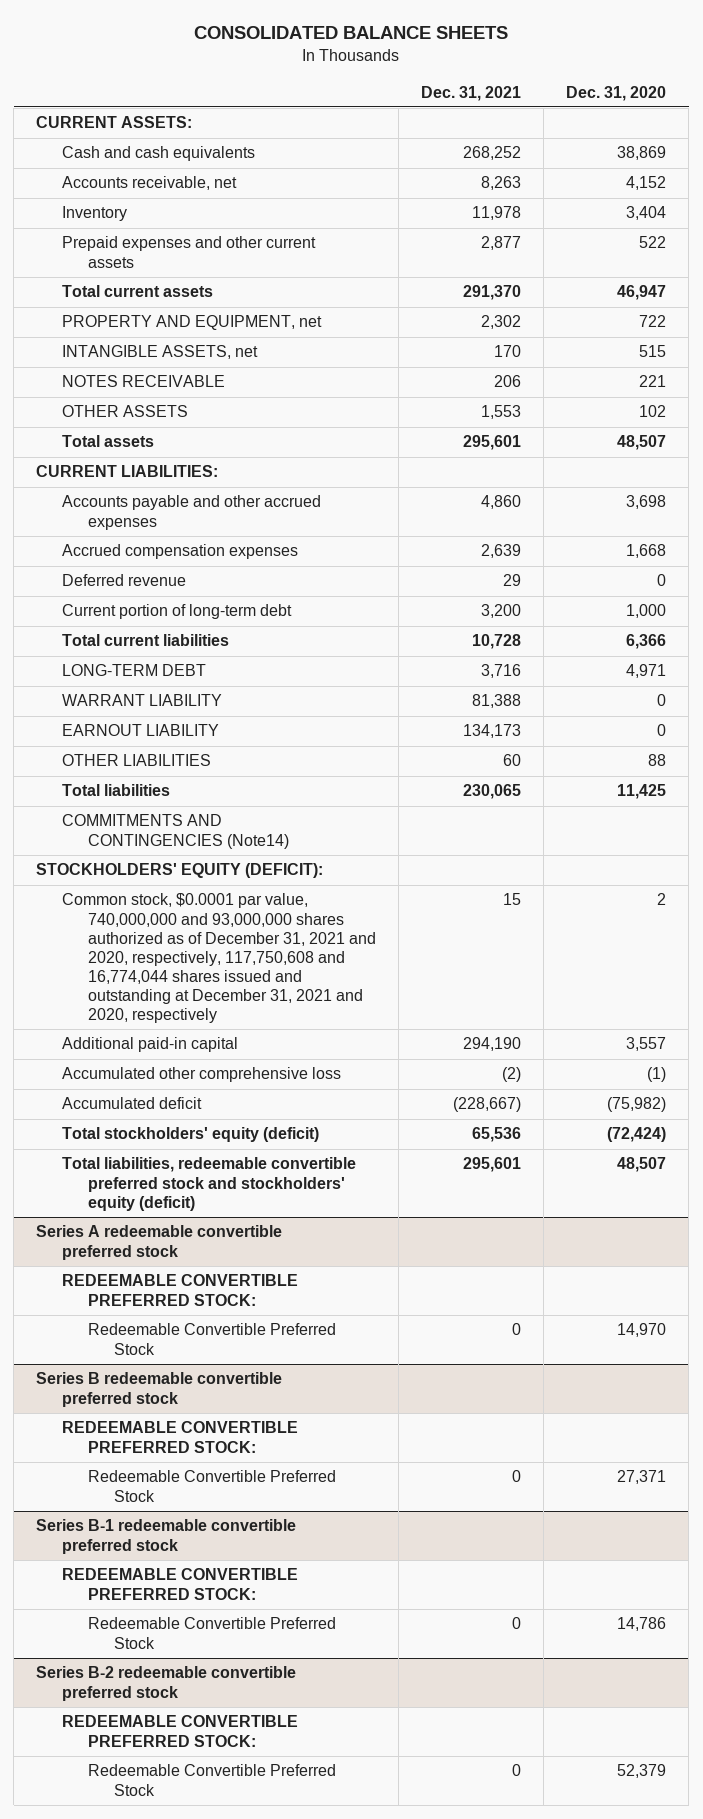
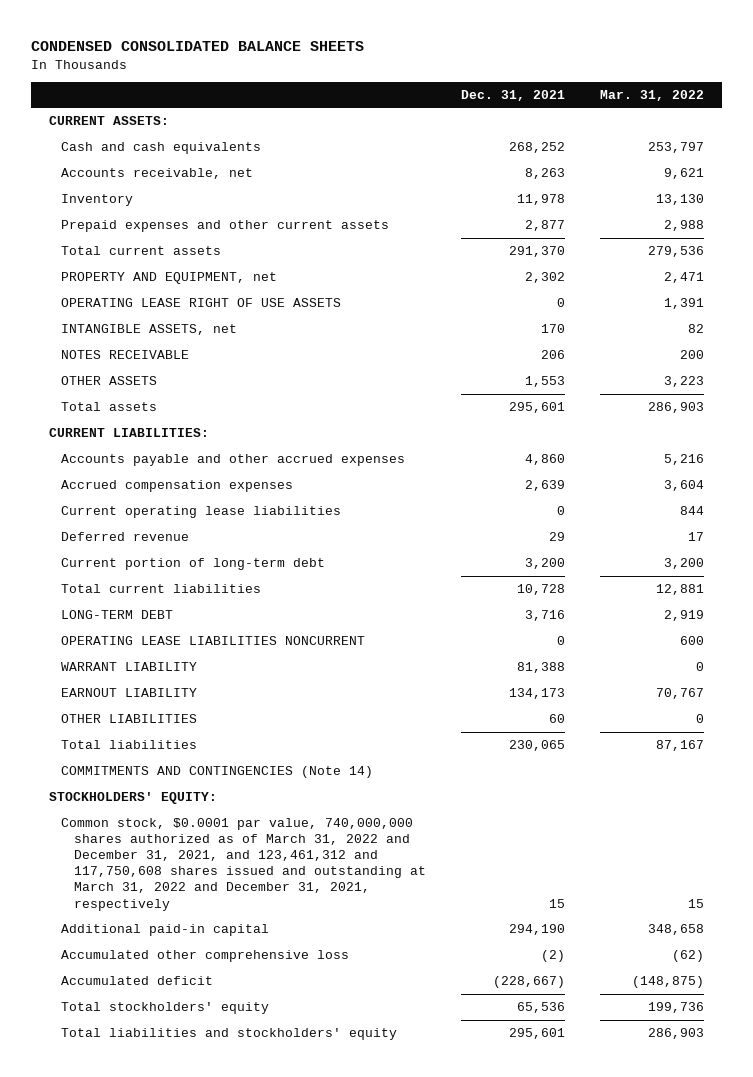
- CONSOLIDATED BALANCE SHEETS
+ CONDENSED CONSOLIDATED BALANCE SHEETS
- | Dec. 31, 2021 | Dec. 31, 2020
+ | Dec. 31, 2021 | Mar. 31, 2022
+ OPERATING LEASE RIGHT OF USE ASSETS | 0 | 1,391
+ Current operating lease liabilities | 0 | 844
+ OPERATING LEASE LIABILITIES NONCURRENT | 0 | 600
- COMMITMENTS AND CONTINGENCIES (Note14)
- STOCKHOLDERS' EQUITY (DEFICIT):
- Common stock, $0.0001 par value, 740,000,000 and 93,000,000 shares authorized as of December 31, 2021 and 2020, respectively, 117,750,608 and 16,774,044 shares issued and outstanding at December 31, 2021 and 2020, respectively | 15 | 2
+ COMMITMENTS AND CONTINGENCIES (Note 14)
+ STOCKHOLDERS' EQUITY:
+ Common stock, $0.0001 par value, 740,000,000 shares authorized as of March 31, 2022 and December 31, 2021, and 123,461,312 and 117,750,608 shares issued and outstanding at March 31, 2022 and December 31, 2021, respectively | 15 | 15
- Total stockholders' equity (deficit) | 65,536 | (72,424)
- Total liabilities, redeemable convertible preferred stock and stockholders' equity (deficit) | 295,601 | 48,507
- Series A redeemable convertible preferred stock
- REDEEMABLE CONVERTIBLE PREFERRED STOCK:
- Redeemable Convertible Preferred Stock | 0 | 14,970
- Series B redeemable convertible preferred stock
- REDEEMABLE CONVERTIBLE PREFERRED STOCK:
- Redeemable Convertible Preferred Stock | 0 | 27,371
- Series B-1 redeemable convertible preferred stock
- REDEEMABLE CONVERTIBLE PREFERRED STOCK:
- Redeemable Convertible Preferred Stock | 0 | 14,786
- Series B-2 redeemable convertible preferred stock
- REDEEMABLE CONVERTIBLE PREFERRED STOCK:
- Redeemable Convertible Preferred Stock | 0 | 52,379
+ Total stockholders' equity | 65,536 | 199,736
+ Total liabilities and stockholders' equity | 295,601 | 286,903

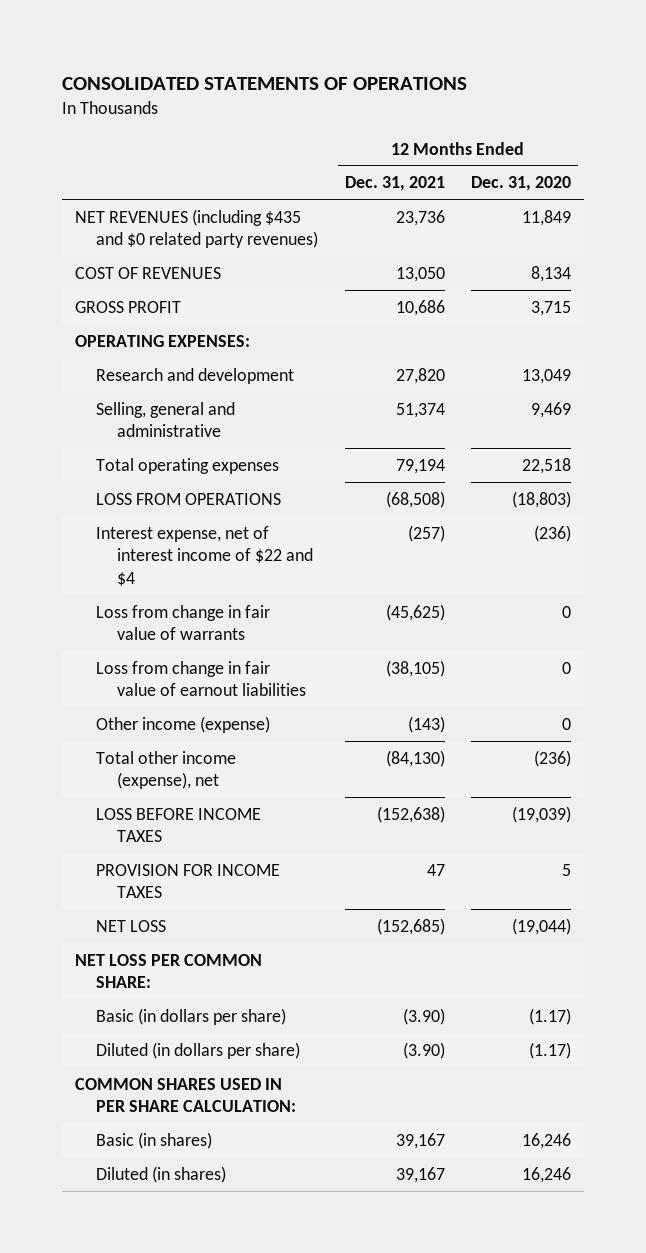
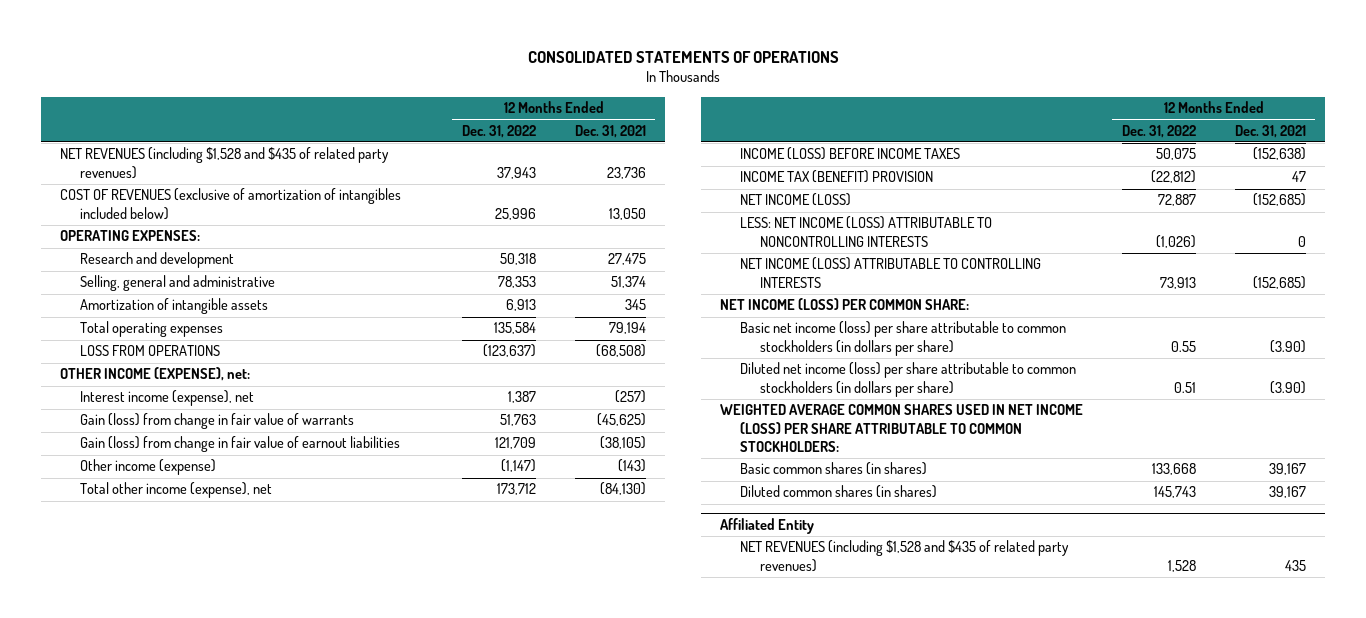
- | 12 Months Ended Dec. 31, 2021 | 12 Months Ended Dec. 31, 2020
+ | 12 Months Ended Dec. 31, 2022 | 12 Months Ended Dec. 31, 2021
- NET REVENUES (including $435 and $0 related party revenues) | 23,736 | 11,849
- COST OF REVENUES | 13,050 | 8,134
- GROSS PROFIT | 10,686 | 3,715
+ NET REVENUES (including $1,528 and $435 of related party revenues) | 37,943 | 23,736
+ COST OF REVENUES (exclusive of amortization of intangibles included below) | 25,996 | 13,050
- Research and development | 27,820 | 13,049
+ Research and development | 50,318 | 27,475
+ Amortization of intangible assets | 6,913 | 345
- Interest expense, net of interest income of $22 and $4 | (257) | (236)
- Loss from change in fair value of warrants | (45,625) | 0
- Loss from change in fair value of earnout liabilities | (38,105) | 0
+ OTHER INCOME (EXPENSE), net:
+ Interest income (expense), net | 1,387 | (257)
+ Gain (loss) from change in fair value of warrants | 51,763 | (45,625)
+ Gain (loss) from change in fair value of earnout liabilities | 121,709 | (38,105)
- LOSS BEFORE INCOME TAXES | (152,638) | (19,039)
- PROVISION FOR INCOME TAXES | 47 | 5
- NET LOSS | (152,685) | (19,044)
- NET LOSS PER COMMON SHARE:
- Basic (in dollars per share) | (3.90) | (1.17)
- Diluted (in dollars per share) | (3.90) | (1.17)
- COMMON SHARES USED IN PER SHARE CALCULATION:
- Basic (in shares) | 39,167 | 16,246
- Diluted (in shares) | 39,167 | 16,246
+ INCOME (LOSS) BEFORE INCOME TAXES | 50,075 | (152,638)
+ INCOME TAX (BENEFIT) PROVISION | (22,812) | 47
+ NET INCOME (LOSS) | 72,887 | (152,685)
+ LESS: NET INCOME (LOSS) ATTRIBUTABLE TO NONCONTROLLING INTERESTS | (1,026) | 0
+ NET INCOME (LOSS) ATTRIBUTABLE TO CONTROLLING INTERESTS | 73,913 | (152,685)
+ NET INCOME (LOSS) PER COMMON SHARE:
+ Basic net income (loss) per share attributable to common stockholders (in dollars per share) | 0.55 | (3.90)
+ Diluted net income (loss) per share attributable to common stockholders (in dollars per share) | 0.51 | (3.90)
+ WEIGHTED AVERAGE COMMON SHARES USED IN NET INCOME (LOSS) PER SHARE ATTRIBUTABLE TO COMMON STOCKHOLDERS:
+ Basic common shares (in shares) | 133,668 | 39,167
+ Diluted common shares (in shares) | 145,743 | 39,167
+ Affiliated Entity
+ NET REVENUES (including $1,528 and $435 of related party revenues) | 1,528 | 435

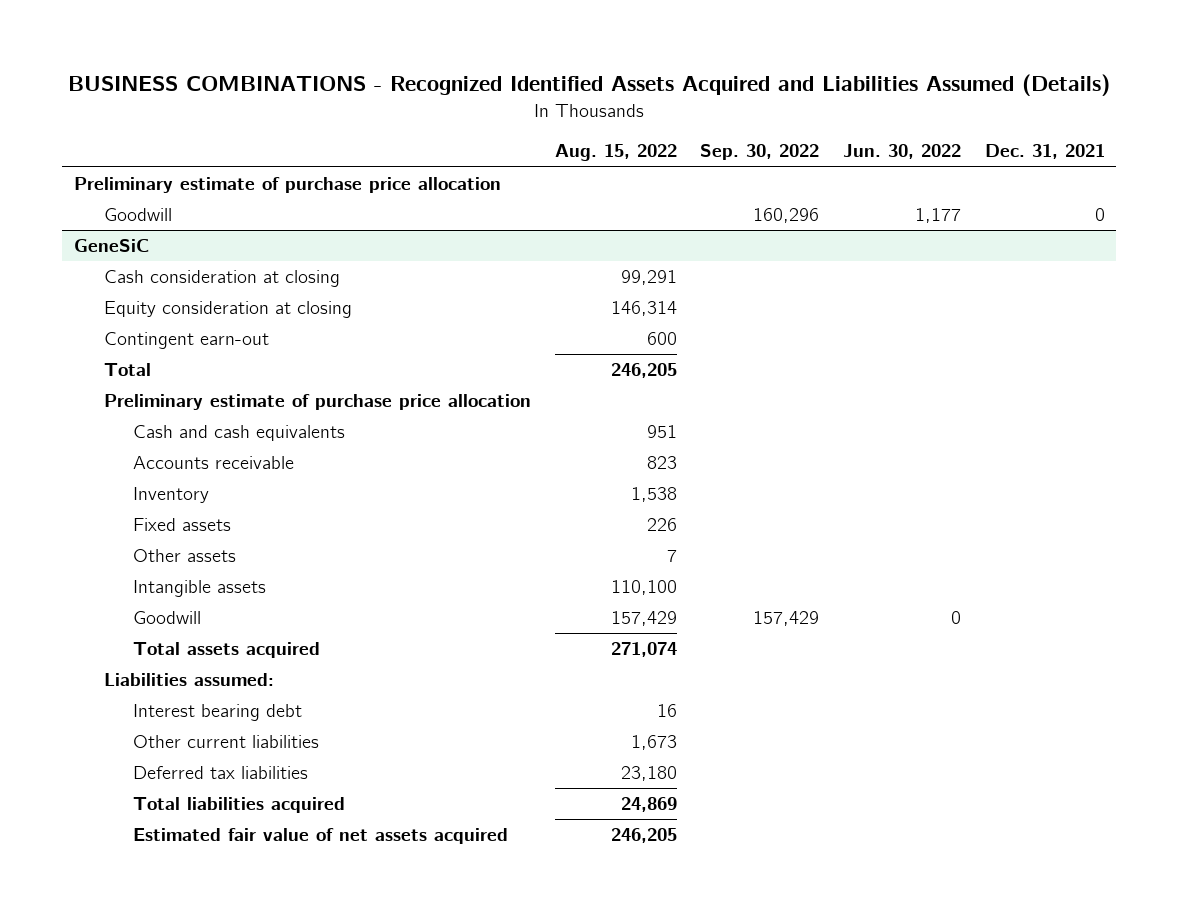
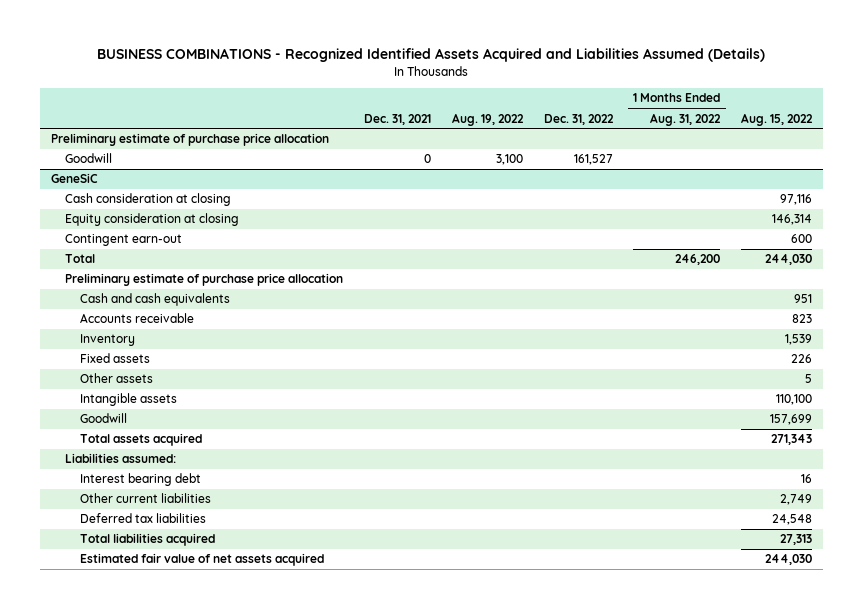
- | Aug. 15, 2022 | Sep. 30, 2022 | Jun. 30, 2022 | Dec. 31, 2021
+ | Dec. 31, 2021 | Aug. 19, 2022 | Dec. 31, 2022 | 1 Months Ended Aug. 31, 2022 | Aug. 15, 2022
@ GeneSiC
- Cash consideration at closing | 99,291 | | |
+ Cash consideration at closing | | | | | 97,116
- Total | 246,205 | | |
+ Total | | | | 246,200 | 244,030
- Inventory | 1,538 | | |
+ Inventory | | | | | 1,539
- Other assets | 7 | | |
+ Other assets | | | | | 5
- Goodwill | 157,429 | 157,429 | 0 |
- Total assets acquired | 271,074 | | |
+ Goodwill | | | | | 157,699
+ Total assets acquired | | | | | 271,343
- Other current liabilities | 1,673 | | |
- Deferred tax liabilities | 23,180 | | |
- Total liabilities acquired | 24,869 | | |
- Estimated fair value of net assets acquired | 246,205 | | |
+ Other current liabilities | | | | | 2,749
+ Deferred tax liabilities | | | | | 24,548
+ Total liabilities acquired | | | | | 27,313
+ Estimated fair value of net assets acquired | | | | | 244,030

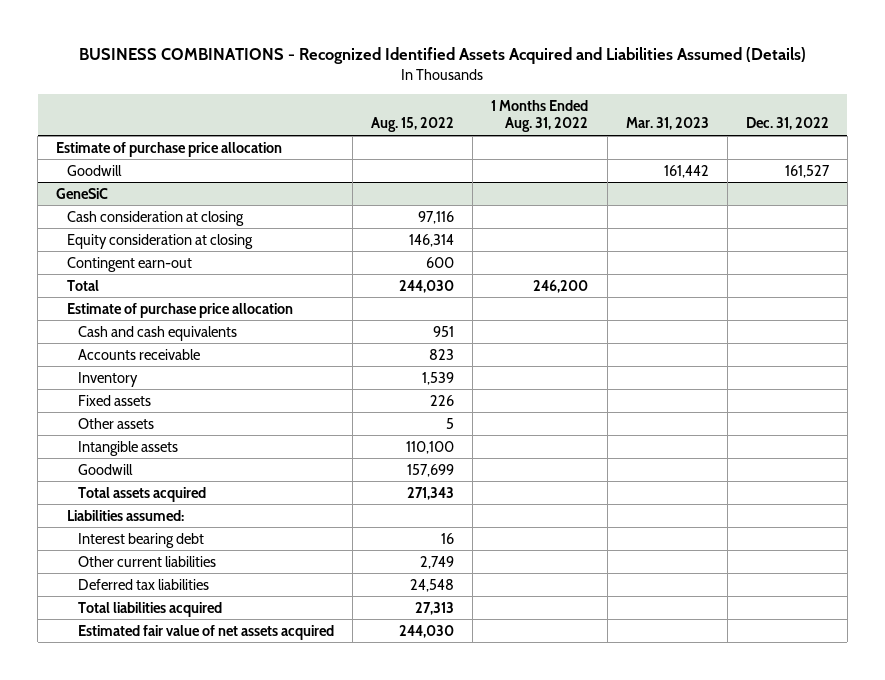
- | Dec. 31, 2021 | Aug. 19, 2022 | Dec. 31, 2022 | 1 Months Ended Aug. 31, 2022 | Aug. 15, 2022
+ | Aug. 15, 2022 | 1 Months Ended Aug. 31, 2022 | Mar. 31, 2023 | Dec. 31, 2022
- Preliminary estimate of purchase price allocation
+ Estimate of purchase price allocation
@ GeneSiC
- Preliminary estimate of purchase price allocation
+ Estimate of purchase price allocation

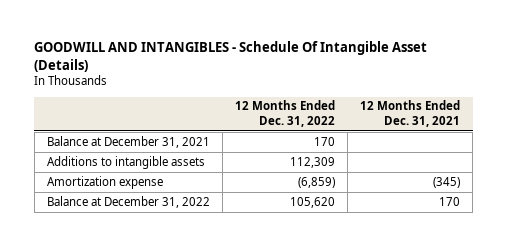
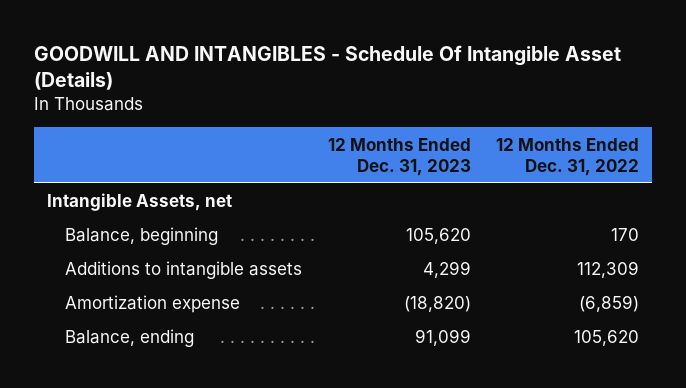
- | 12 Months Ended Dec. 31, 2022 | 12 Months Ended Dec. 31, 2021
+ | 12 Months Ended Dec. 31, 2023 | 12 Months Ended Dec. 31, 2022
- Balance at December 31, 2021 | 170 |
+ Intangible Assets, net
+ Balance, beginning | 105,620 | 170
- Balance at December 31, 2022 | 105,620 | 170
+ Balance, ending | 91,099 | 105,620

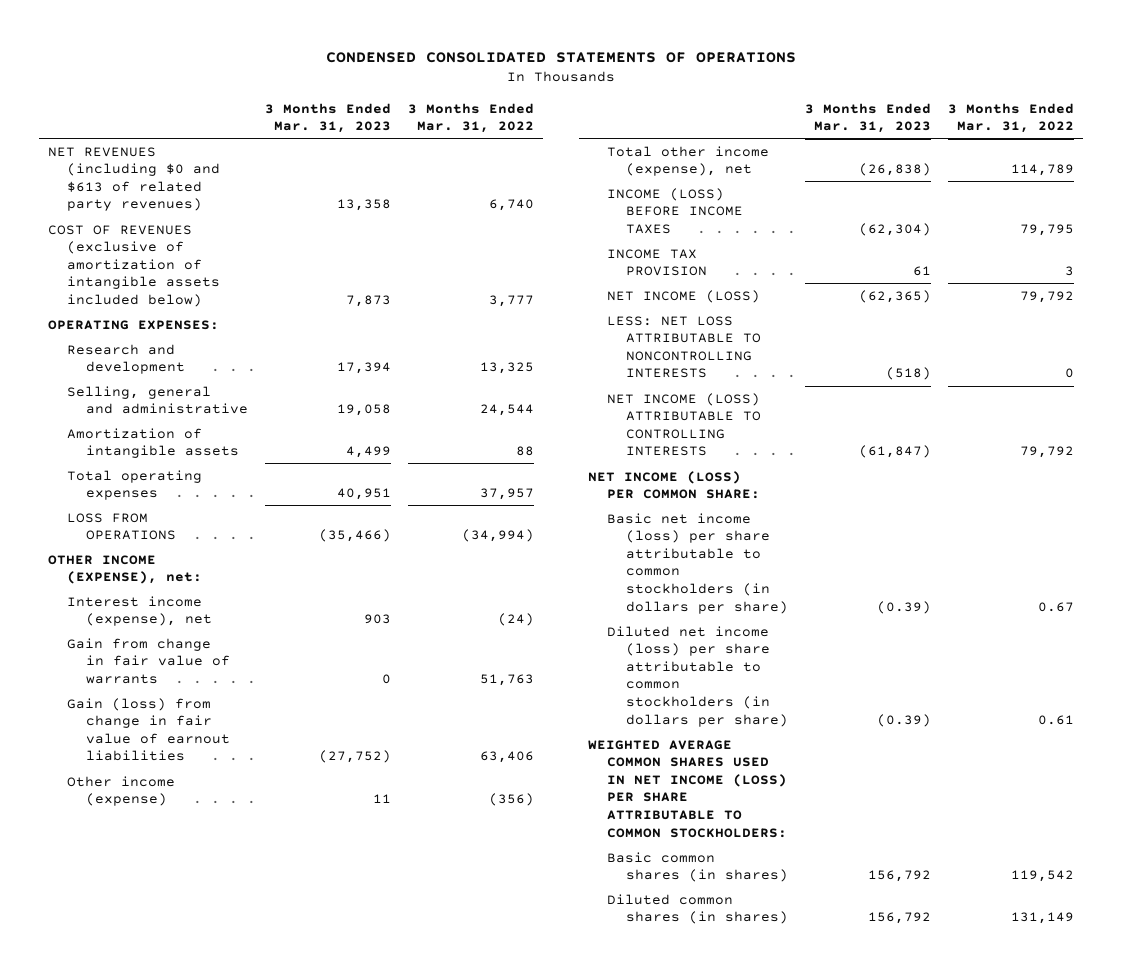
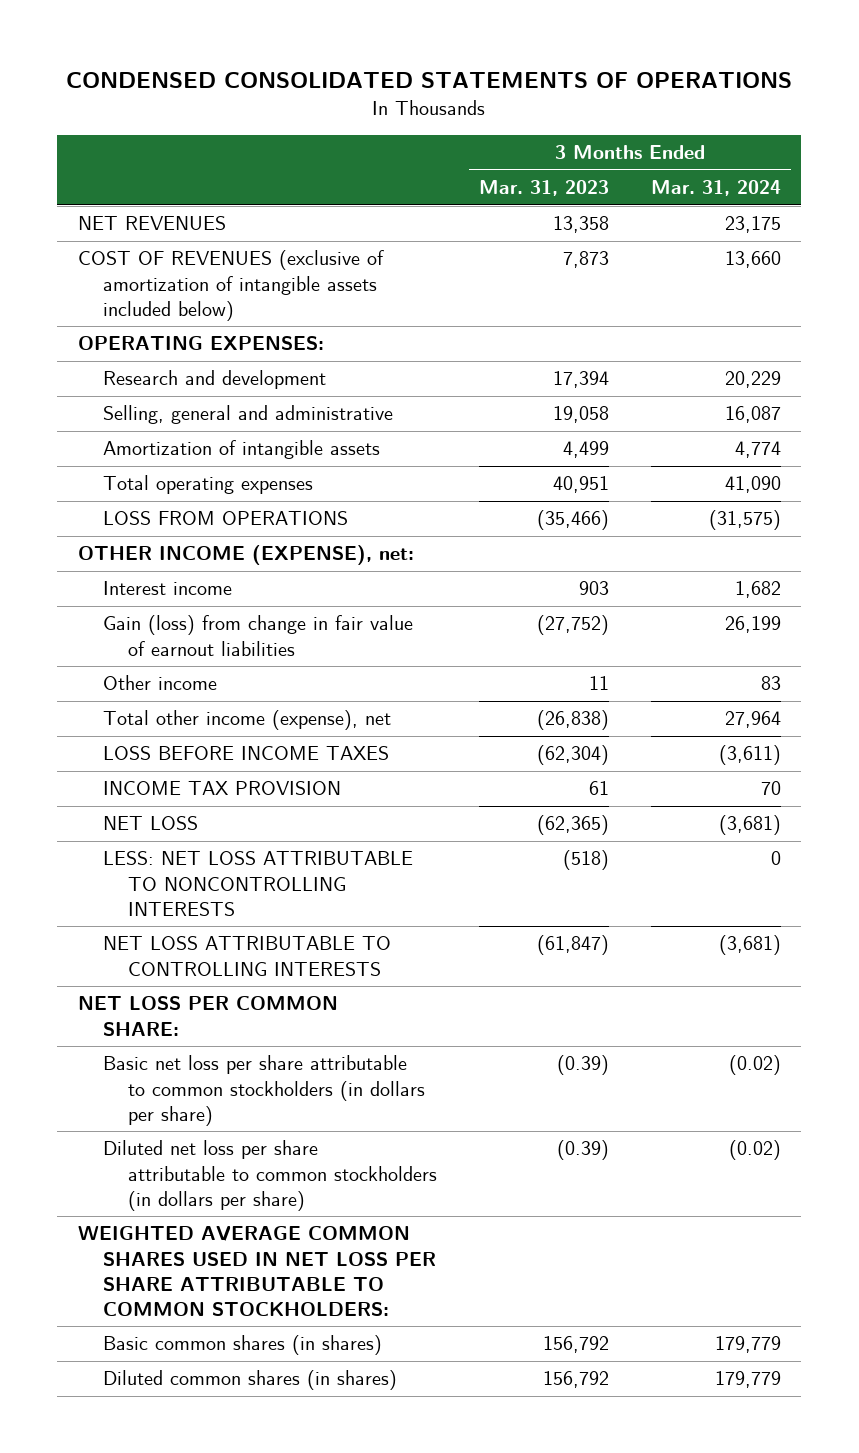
- | 3 Months Ended Mar. 31, 2023 | 3 Months Ended Mar. 31, 2022
+ | 3 Months Ended Mar. 31, 2023 | 3 Months Ended Mar. 31, 2024
- NET REVENUES (including $0 and $613 of related party revenues) | 13,358 | 6,740
+ NET REVENUES | 13,358 | 23,175
- Interest income (expense), net | 903 | (24)
- Gain from change in fair value of warrants | 0 | 51,763
+ Interest income | 903 | 1,682
- Other income (expense) | 11 | (356)
+ Other income | 11 | 83
- INCOME (LOSS) BEFORE INCOME TAXES | (62,304) | 79,795
+ LOSS BEFORE INCOME TAXES | (62,304) | (3,611)
- NET INCOME (LOSS) | (62,365) | 79,792
+ NET LOSS | (62,365) | (3,681)
- NET INCOME (LOSS) ATTRIBUTABLE TO CONTROLLING INTERESTS | (61,847) | 79,792
- NET INCOME (LOSS) PER COMMON SHARE:
- Basic net income (loss) per share attributable to common stockholders (in dollars per share) | (0.39) | 0.67
- Diluted net income (loss) per share attributable to common stockholders (in dollars per share) | (0.39) | 0.61
- WEIGHTED AVERAGE COMMON SHARES USED IN NET INCOME (LOSS) PER SHARE ATTRIBUTABLE TO COMMON STOCKHOLDERS:
+ NET LOSS ATTRIBUTABLE TO CONTROLLING INTERESTS | (61,847) | (3,681)
+ NET LOSS PER COMMON SHARE:
+ Basic net loss per share attributable to common stockholders (in dollars per share) | (0.39) | (0.02)
+ Diluted net loss per share attributable to common stockholders (in dollars per share) | (0.39) | (0.02)
+ WEIGHTED AVERAGE COMMON SHARES USED IN NET LOSS PER SHARE ATTRIBUTABLE TO COMMON STOCKHOLDERS:

